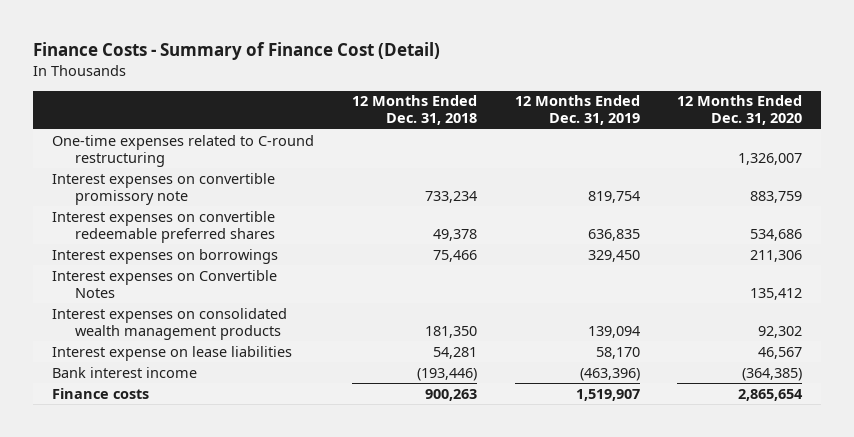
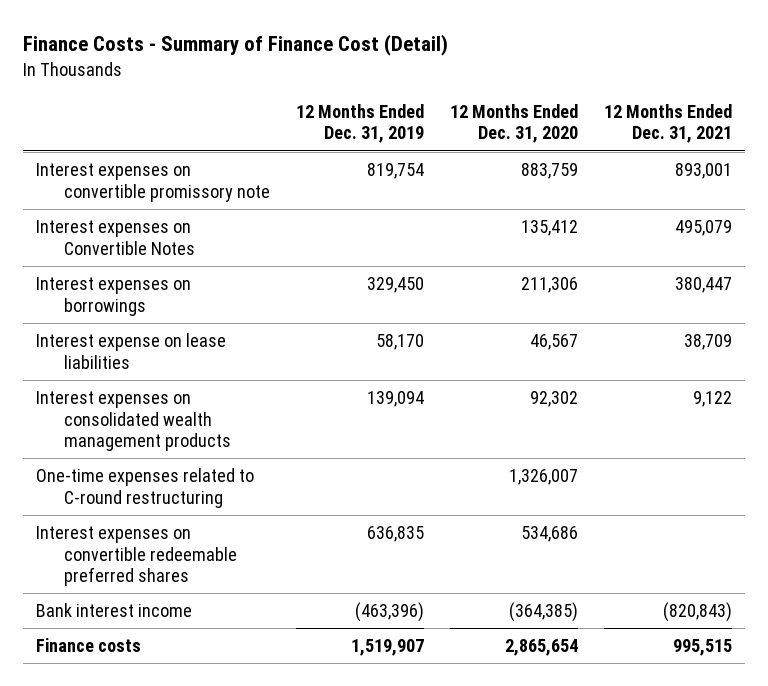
- | 12 Months Ended Dec. 31, 2018 | 12 Months Ended Dec. 31, 2019 | 12 Months Ended Dec. 31, 2020
+ | 12 Months Ended Dec. 31, 2019 | 12 Months Ended Dec. 31, 2020 | 12 Months Ended Dec. 31, 2021
moved down: Interest expenses on borrowings | 329,450 | 211,306 | 380,447
moved down: Interest expenses on consolidated wealth management products | 139,094 | 92,302 | 9,122
moved down: One-time expenses related to C-round restructuring | | 1,326,007 |
moved down: Interest expenses on convertible redeemable preferred shares | 636,835 | 534,686 |

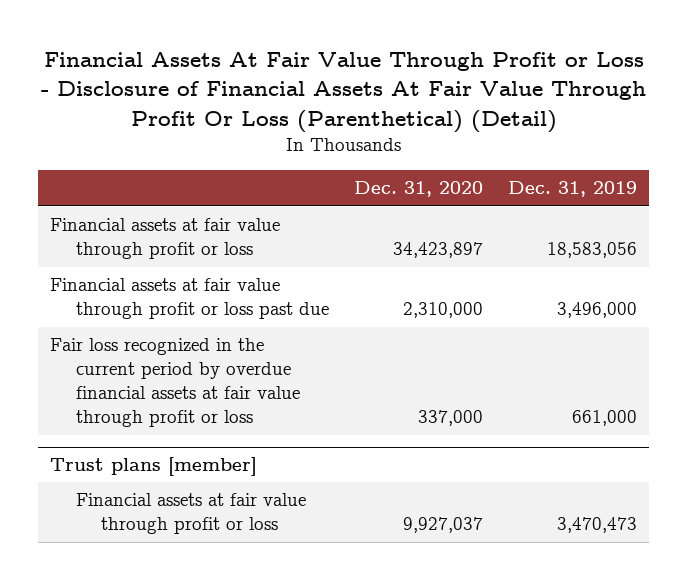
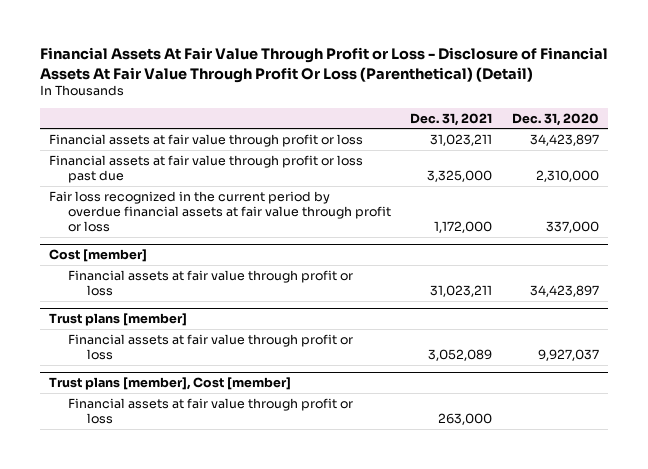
- | Dec. 31, 2020 | Dec. 31, 2019
+ | Dec. 31, 2021 | Dec. 31, 2020
+ Cost [member]
+ Financial assets at fair value through profit or loss | 31,023,211 | 34,423,897
+ Trust plans [member], Cost [member]
+ Financial assets at fair value through profit or loss | 263,000 |

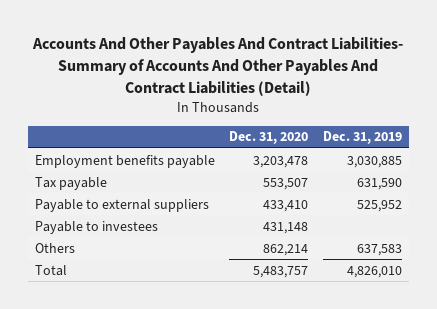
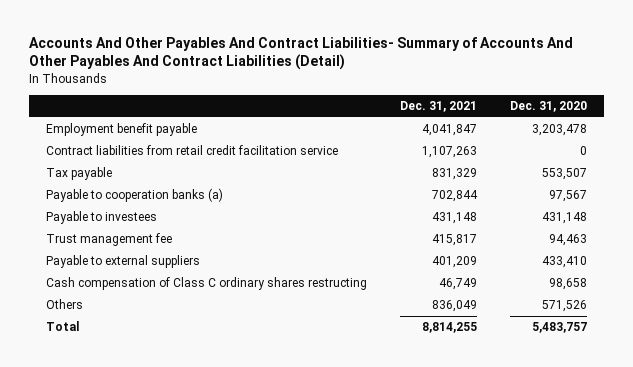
- | Dec. 31, 2020 | Dec. 31, 2019
+ | Dec. 31, 2021 | Dec. 31, 2020
- Employment benefits payable | 3,203,478 | 3,030,885
+ Employment benefit payable | 4,041,847 | 3,203,478
+ Contract liabilities from retail credit facilitation service | 1,107,263 | 0
+ Payable to cooperation banks (a) | 702,844 | 97,567
- Others | 862,214 | 637,583
+ Trust management fee | 415,817 | 94,463
moved down: Payable to external suppliers | 401,209 | 433,410
+ Cash compensation of Class C ordinary shares restructing | 46,749 | 98,658
+ Others | 836,049 | 571,526

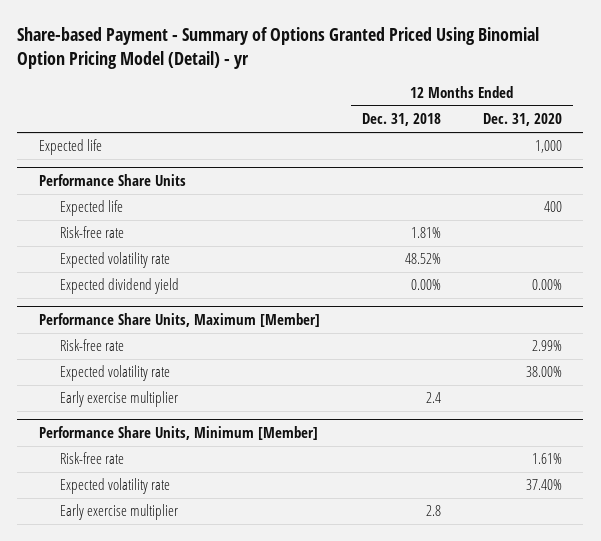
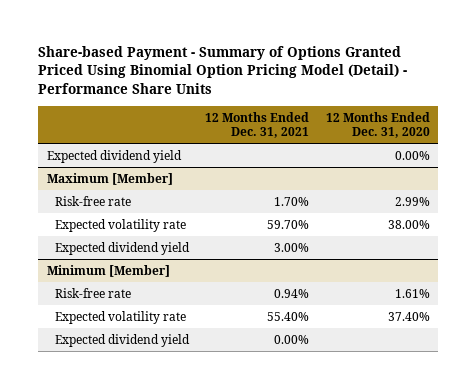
- Share-based Payment - Summary of Options Granted Priced Using Binomial Option Pricing Model (Detail) - yr
+ Share-based Payment - Summary of Options Granted Priced Using Binomial Option Pricing Model (Detail) - Performance Share Units
- | 12 Months Ended Dec. 31, 2018 | 12 Months Ended Dec. 31, 2020
+ | 12 Months Ended Dec. 31, 2021 | 12 Months Ended Dec. 31, 2020
- Expected life | | 1,000
- Performance Share Units
- Expected life | | 400
- Risk-free rate | 1.81% |
- Expected volatility rate | 48.52% |
- Performance Share Units, Maximum [Member]
+ Maximum [Member]
- Early exercise multiplier | 2.4 |
- Performance Share Units, Minimum [Member]
+ Expected dividend yield | 3.00% |
+ Minimum [Member]
- Early exercise multiplier | 2.8 |
+ Expected dividend yield | 0.00% |

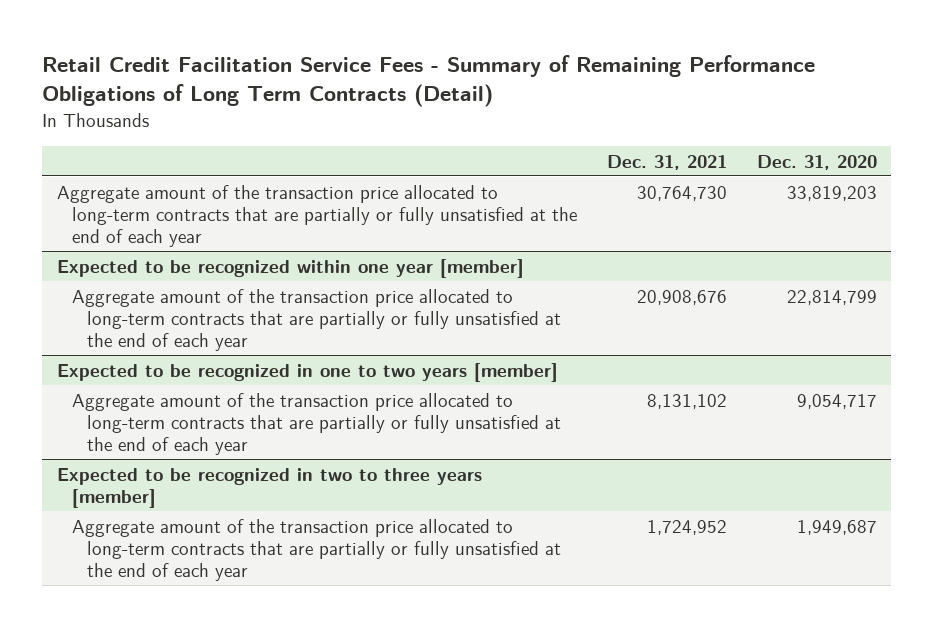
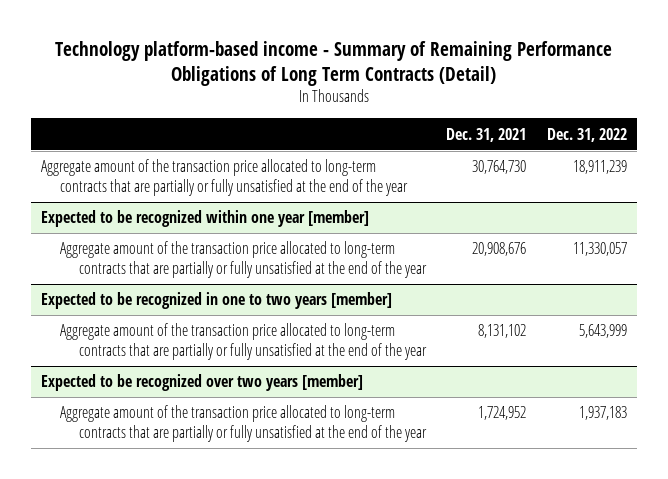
- Retail Credit Facilitation Service Fees - Summary of Remaining Performance Obligations of Long Term Contracts (Detail)
+ Technology platform-based income - Summary of Remaining Performance Obligations of Long Term Contracts (Detail)
- | Dec. 31, 2021 | Dec. 31, 2020
+ | Dec. 31, 2021 | Dec. 31, 2022
- Aggregate amount of the transaction price allocated to long-term contracts that are partially or fully unsatisfied at the end of each year | 30,764,730 | 33,819,203
+ Aggregate amount of the transaction price allocated to long-term contracts that are partially or fully unsatisfied at the end of the year | 30,764,730 | 18,911,239
@ Expected to be recognized within one year [member]
- Aggregate amount of the transaction price allocated to long-term contracts that are partially or fully unsatisfied at the end of each year | 20,908,676 | 22,814,799
+ Aggregate amount of the transaction price allocated to long-term contracts that are partially or fully unsatisfied at the end of the year | 20,908,676 | 11,330,057
@ Expected to be recognized in one to two years [member]
- Aggregate amount of the transaction price allocated to long-term contracts that are partially or fully unsatisfied at the end of each year | 8,131,102 | 9,054,717
- Expected to be recognized in two to three years [member]
- Aggregate amount of the transaction price allocated to long-term contracts that are partially or fully unsatisfied at the end of each year | 1,724,952 | 1,949,687
@ Expected to be recognized in one to two years [member]
+ Aggregate amount of the transaction price allocated to long-term contracts that are partially or fully unsatisfied at the end of the year | 8,131,102 | 5,643,999
+ Expected to be recognized over two years [member]
+ Aggregate amount of the transaction price allocated to long-term contracts that are partially or fully unsatisfied at the end of the year | 1,724,952 | 1,937,183

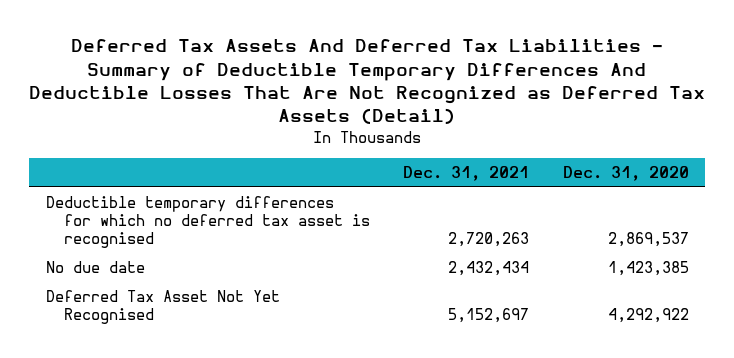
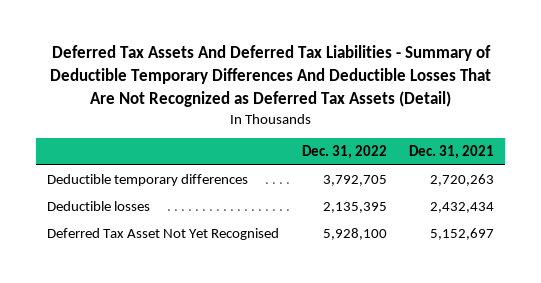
- | Dec. 31, 2021 | Dec. 31, 2020
+ | Dec. 31, 2022 | Dec. 31, 2021
- Deductible temporary differences for which no deferred tax asset is recognised | 2,720,263 | 2,869,537
- No due date | 2,432,434 | 1,423,385
+ Deductible temporary differences | 3,792,705 | 2,720,263
+ Deductible losses | 2,135,395 | 2,432,434

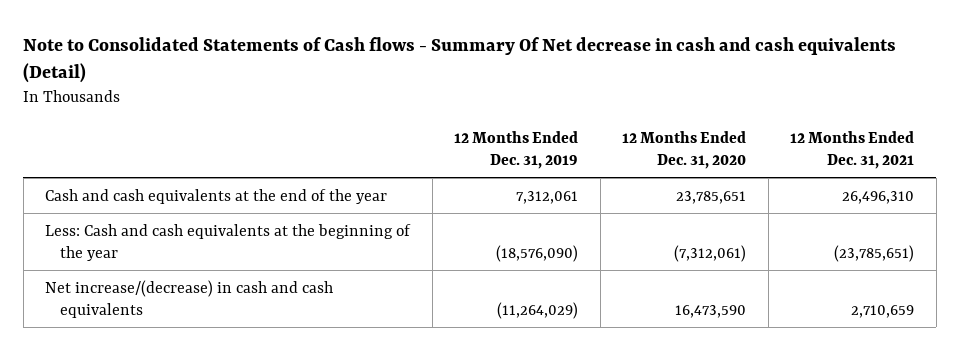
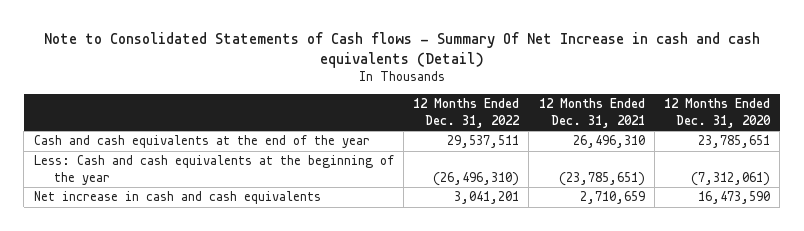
- Note to Consolidated Statements of Cash flows - Summary Of Net decrease in cash and cash equivalents (Detail)
+ Note to Consolidated Statements of Cash flows - Summary Of Net Increase in cash and cash equivalents (Detail)
- | 12 Months Ended Dec. 31, 2019 | 12 Months Ended Dec. 31, 2020 | 12 Months Ended Dec. 31, 2021
+ | 12 Months Ended Dec. 31, 2022 | 12 Months Ended Dec. 31, 2021 | 12 Months Ended Dec. 31, 2020
- Net increase/(decrease) in cash and cash equivalents | (11,264,029) | 16,473,590 | 2,710,659
+ Net increase in cash and cash equivalents | 3,041,201 | 2,710,659 | 16,473,590

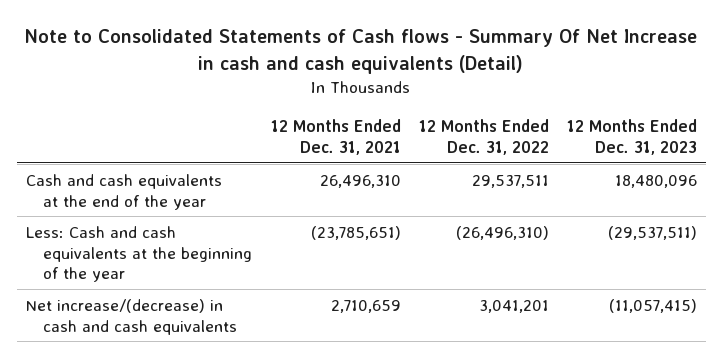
- | 12 Months Ended Dec. 31, 2022 | 12 Months Ended Dec. 31, 2021 | 12 Months Ended Dec. 31, 2020
+ | 12 Months Ended Dec. 31, 2021 | 12 Months Ended Dec. 31, 2022 | 12 Months Ended Dec. 31, 2023
- Net increase in cash and cash equivalents | 3,041,201 | 2,710,659 | 16,473,590
+ Net increase/(decrease) in cash and cash equivalents | 2,710,659 | 3,041,201 | (11,057,415)

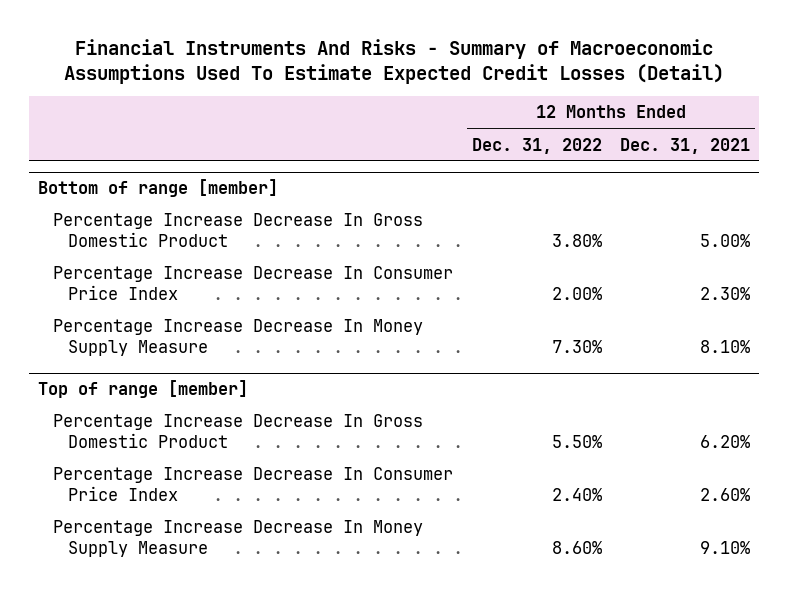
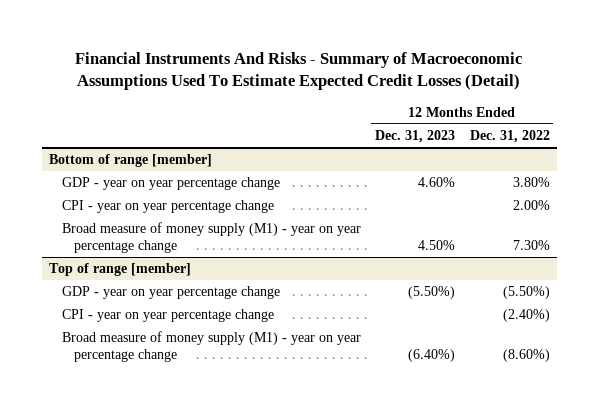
- | 12 Months Ended Dec. 31, 2022 | 12 Months Ended Dec. 31, 2021
+ | 12 Months Ended Dec. 31, 2023 | 12 Months Ended Dec. 31, 2022
@ Bottom of range [member]
- Percentage Increase Decrease In Gross Domestic Product | 3.80% | 5.00%
- Percentage Increase Decrease In Consumer Price Index | 2.00% | 2.30%
- Percentage Increase Decrease In Money Supply Measure | 7.30% | 8.10%
+ GDP - year on year percentage change | 4.60% | 3.80%
+ CPI - year on year percentage change | | 2.00%
+ Broad measure of money supply (M1) - year on year percentage change | 4.50% | 7.30%
@ Top of range [member]
- Percentage Increase Decrease In Gross Domestic Product | 5.50% | 6.20%
- Percentage Increase Decrease In Consumer Price Index | 2.40% | 2.60%
- Percentage Increase Decrease In Money Supply Measure | 8.60% | 9.10%
+ GDP - year on year percentage change | (5.50%) | (5.50%)
+ CPI - year on year percentage change | | (2.40%)
+ Broad measure of money supply (M1) - year on year percentage change | (6.40%) | (8.60%)

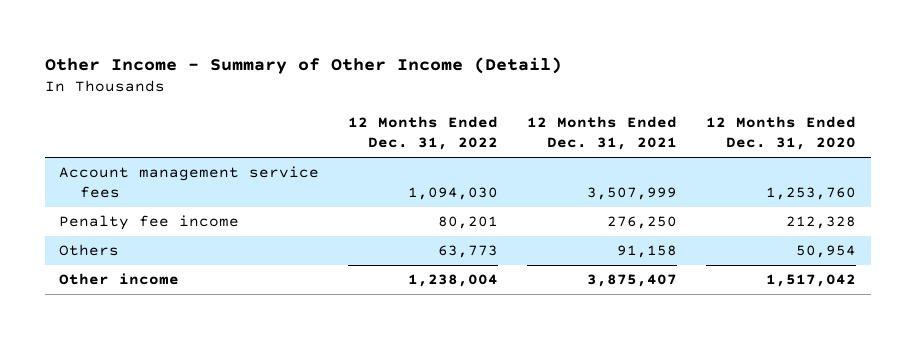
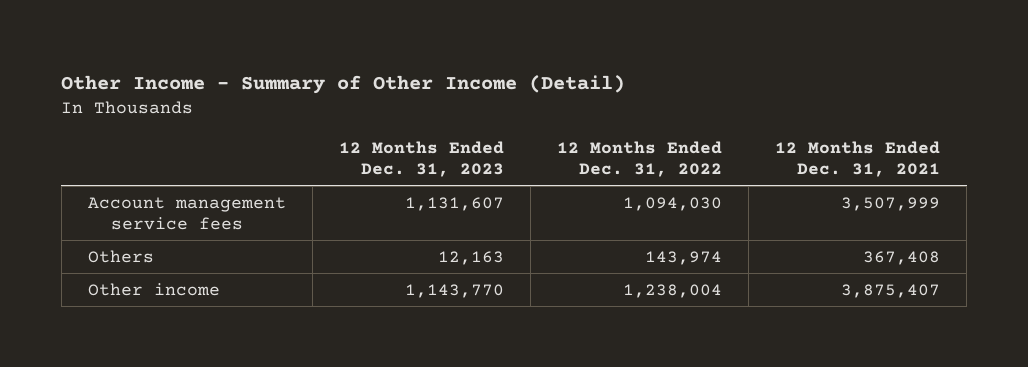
- | 12 Months Ended Dec. 31, 2022 | 12 Months Ended Dec. 31, 2021 | 12 Months Ended Dec. 31, 2020
+ | 12 Months Ended Dec. 31, 2023 | 12 Months Ended Dec. 31, 2022 | 12 Months Ended Dec. 31, 2021
- Penalty fee income | 80,201 | 276,250 | 212,328
- Others | 63,773 | 91,158 | 50,954
+ Others | 12,163 | 143,974 | 367,408

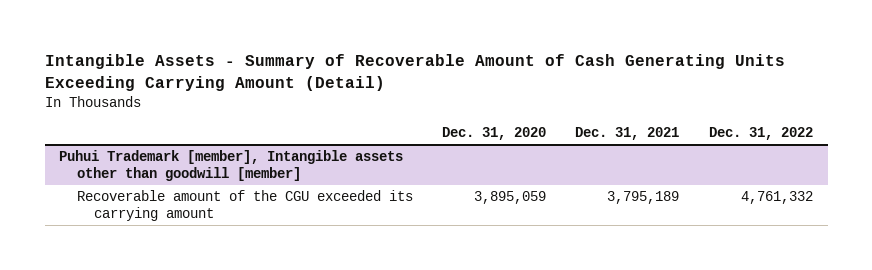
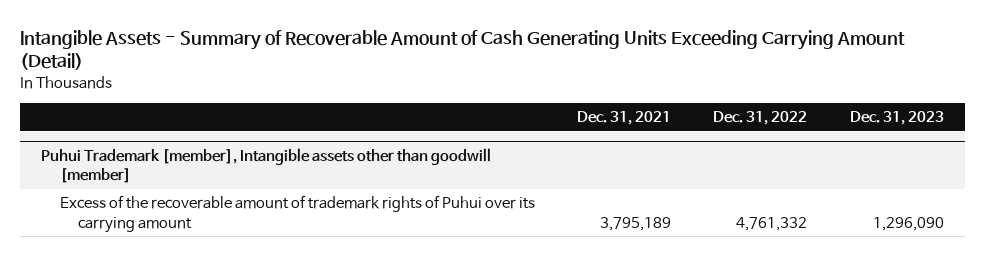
- | Dec. 31, 2020 | Dec. 31, 2021 | Dec. 31, 2022
+ | Dec. 31, 2021 | Dec. 31, 2022 | Dec. 31, 2023
@ Puhui Trademark [member], Intangible assets other than goodwill [member]
- Recoverable amount of the CGU exceeded its carrying amount | 3,895,059 | 3,795,189 | 4,761,332
+ Excess of the recoverable amount of trademark rights of Puhui over its carrying amount | 3,795,189 | 4,761,332 | 1,296,090

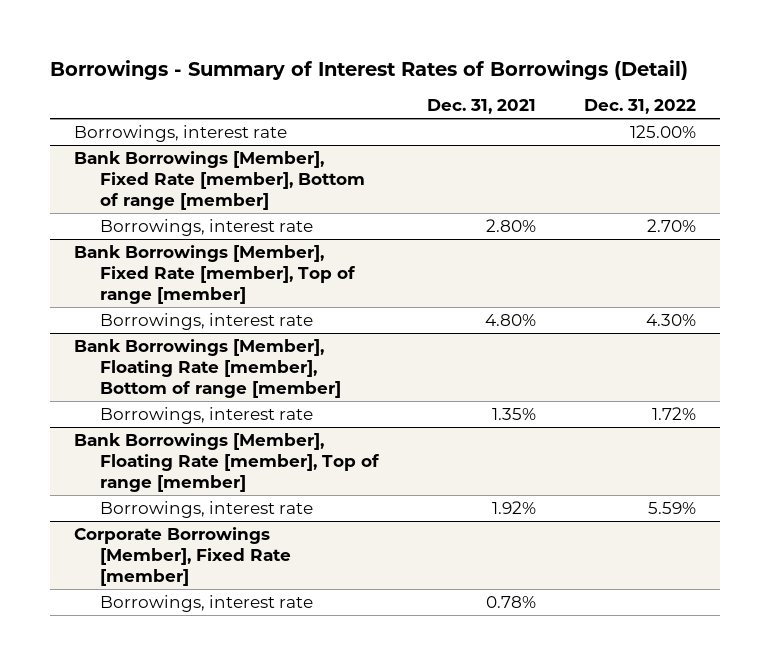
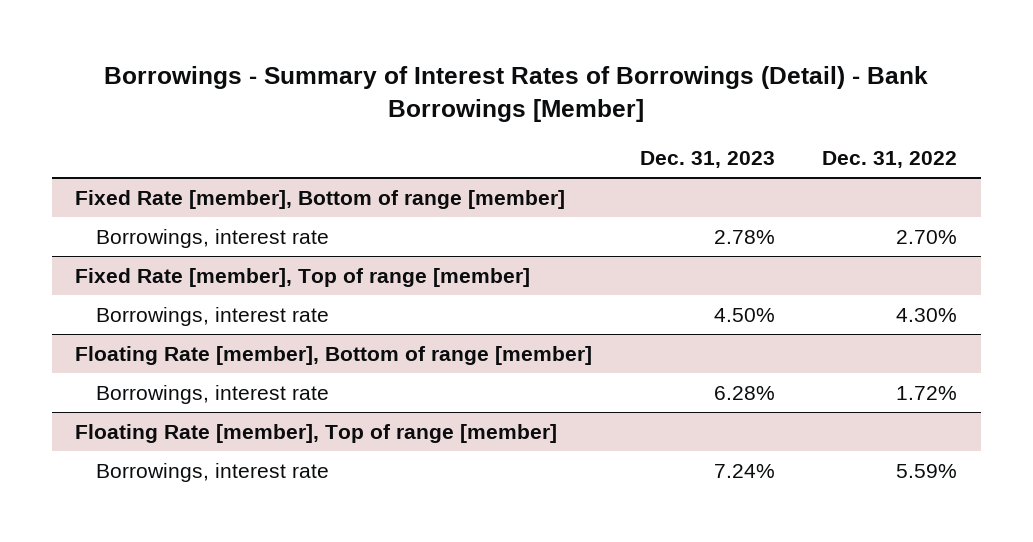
- Borrowings - Summary of Interest Rates of Borrowings (Detail)
+ Borrowings - Summary of Interest Rates of Borrowings (Detail) - Bank Borrowings [Member]
- | Dec. 31, 2021 | Dec. 31, 2022
+ | Dec. 31, 2023 | Dec. 31, 2022
- Borrowings, interest rate | | 125.00%
- Bank Borrowings [Member], Fixed Rate [member], Bottom of range [member]
+ Fixed Rate [member], Bottom of range [member]
- Bank Borrowings [Member], Fixed Rate [member], Top of range [member]
+ Fixed Rate [member], Top of range [member]
- Bank Borrowings [Member], Floating Rate [member], Bottom of range [member]
+ Floating Rate [member], Bottom of range [member]
- Bank Borrowings [Member], Floating Rate [member], Top of range [member]
+ Floating Rate [member], Top of range [member]
- Corporate Borrowings [Member], Fixed Rate [member]
- Borrowings, interest rate | 0.78% |

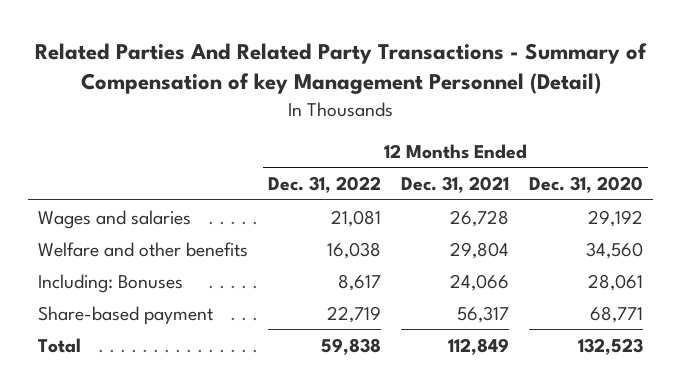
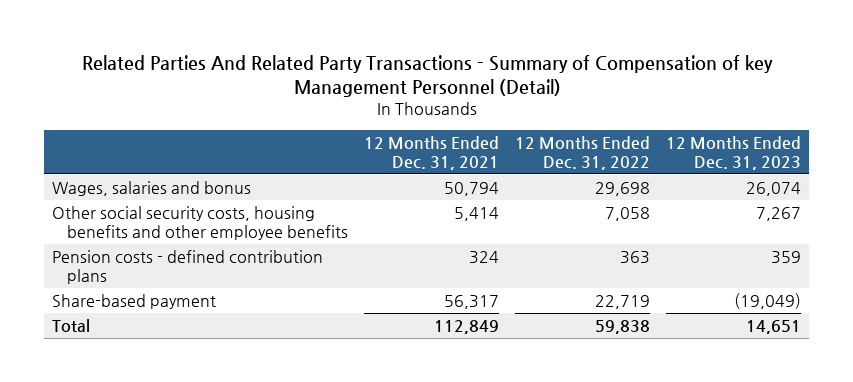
- | 12 Months Ended Dec. 31, 2022 | 12 Months Ended Dec. 31, 2021 | 12 Months Ended Dec. 31, 2020
+ | 12 Months Ended Dec. 31, 2021 | 12 Months Ended Dec. 31, 2022 | 12 Months Ended Dec. 31, 2023
- Wages and salaries | 21,081 | 26,728 | 29,192
- Welfare and other benefits | 16,038 | 29,804 | 34,560
- Including: Bonuses | 8,617 | 24,066 | 28,061
+ Wages, salaries and bonus | 50,794 | 29,698 | 26,074
+ Other social security costs, housing benefits and other employee benefits | 5,414 | 7,058 | 7,267
+ Pension costs - defined contribution plans | 324 | 363 | 359

